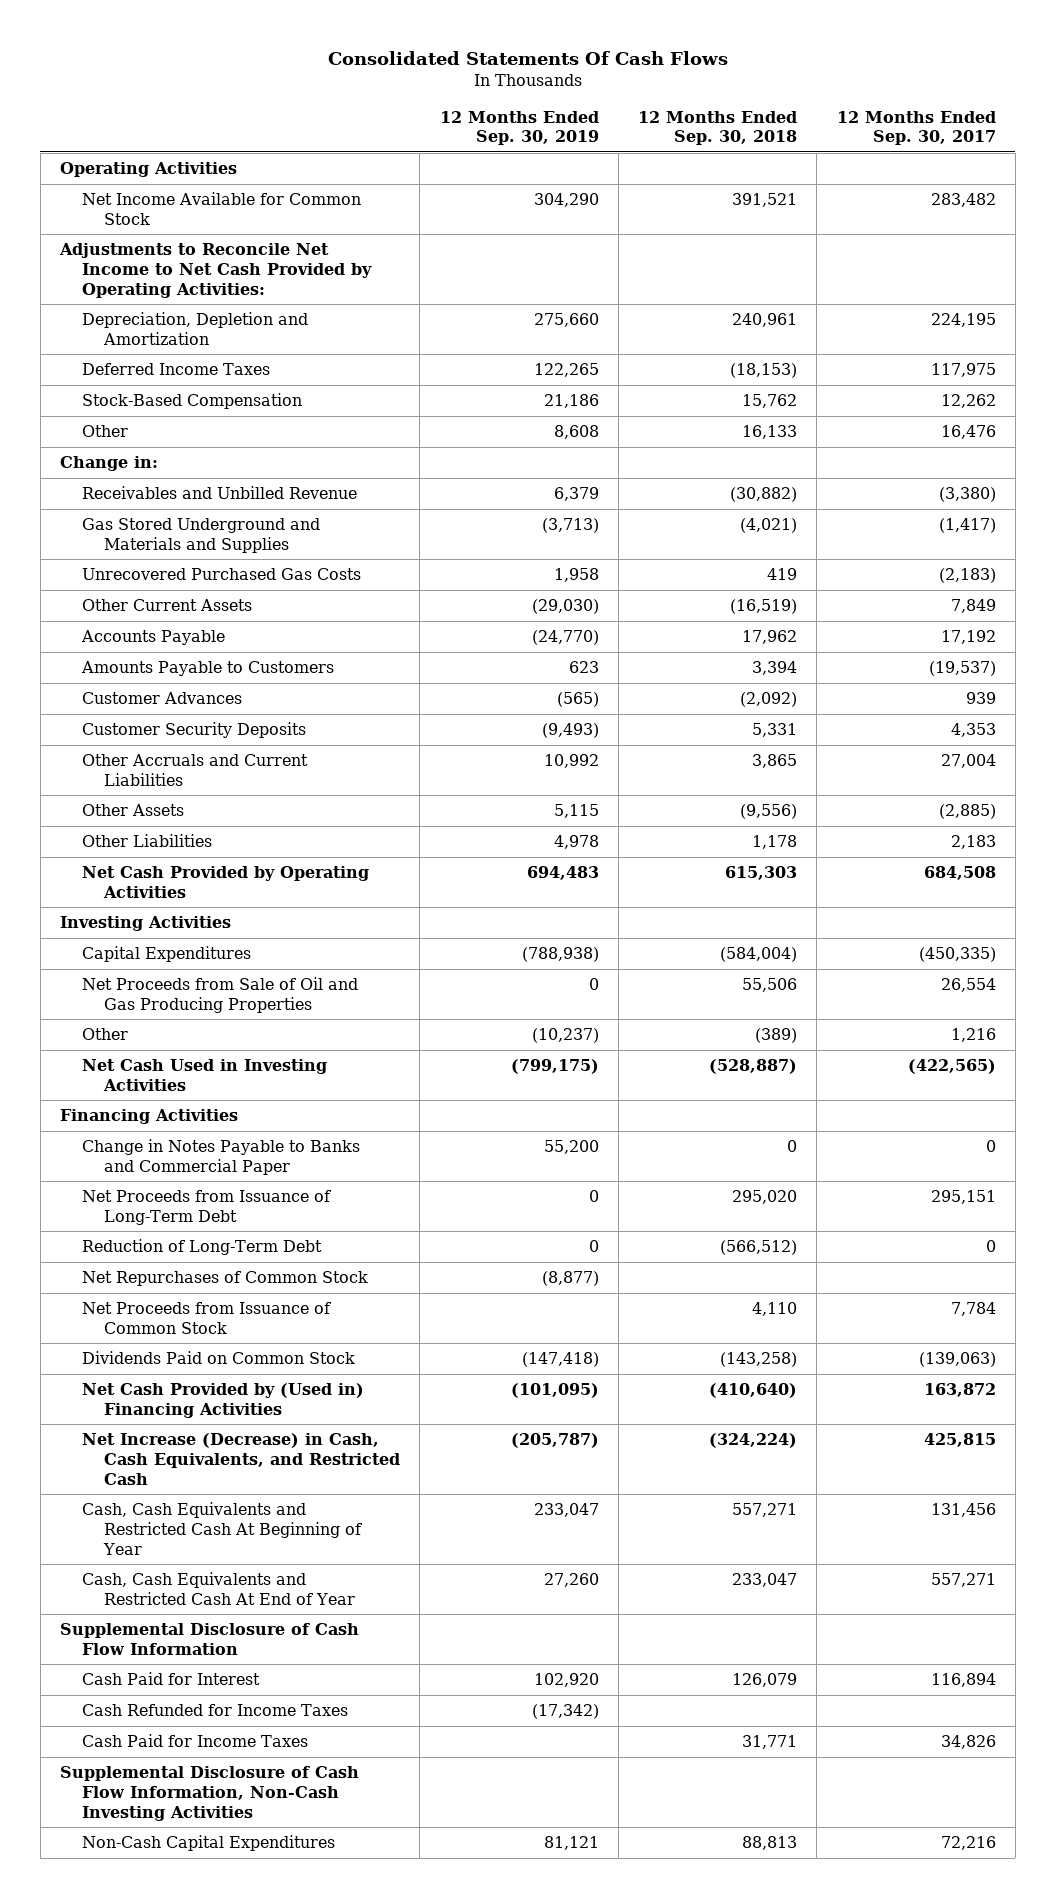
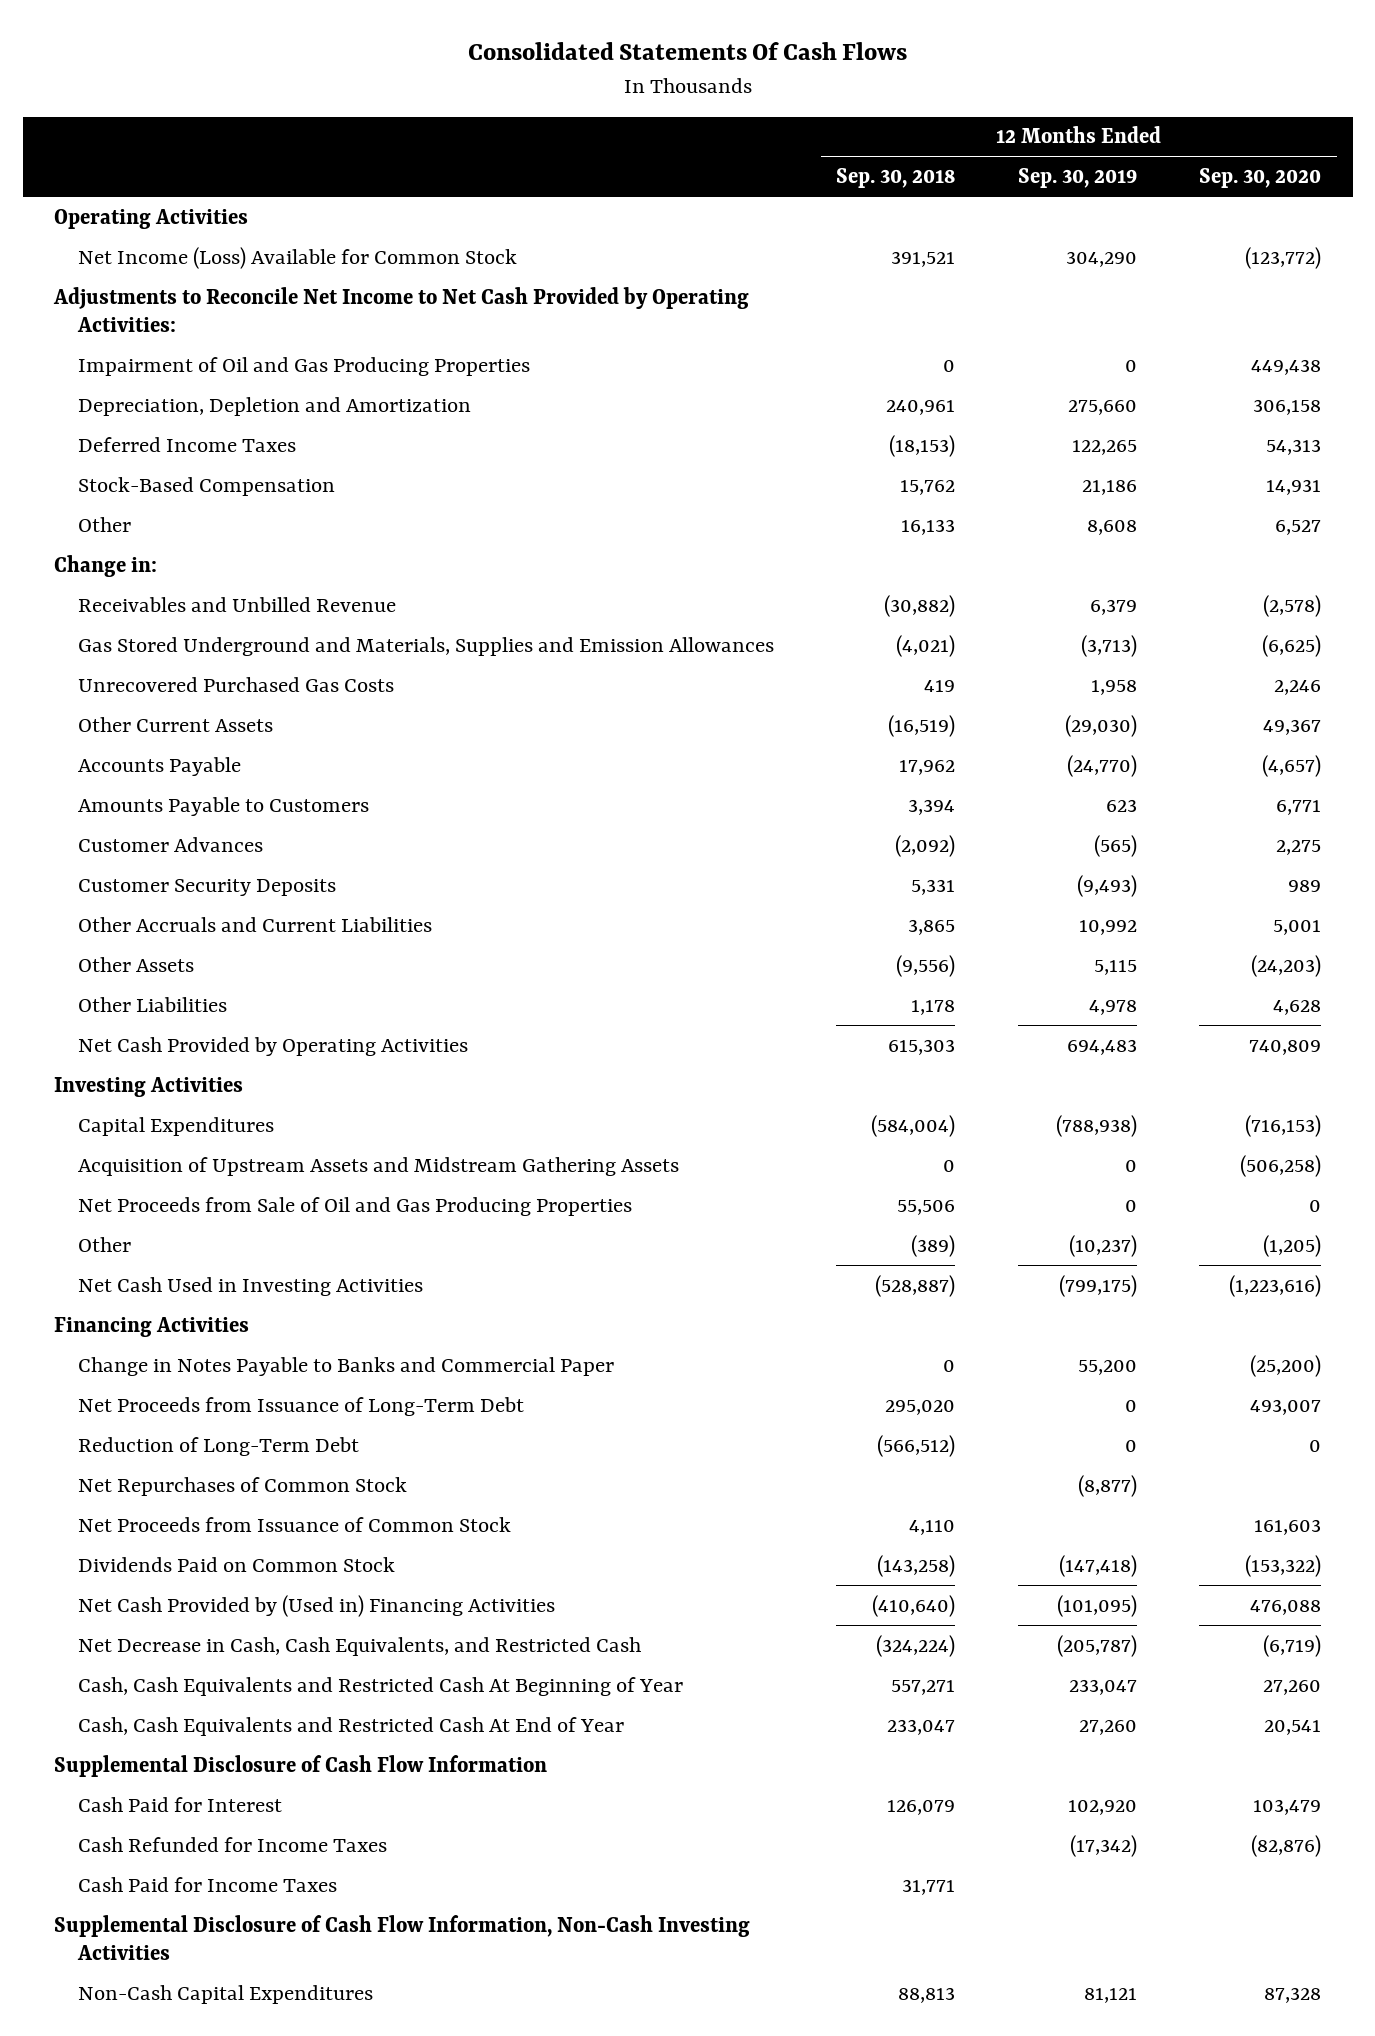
- | 12 Months Ended Sep. 30, 2019 | 12 Months Ended Sep. 30, 2018 | 12 Months Ended Sep. 30, 2017
+ | 12 Months Ended Sep. 30, 2018 | 12 Months Ended Sep. 30, 2019 | 12 Months Ended Sep. 30, 2020
- Net Income Available for Common Stock | 304,290 | 391,521 | 283,482
+ Net Income (Loss) Available for Common Stock | 391,521 | 304,290 | (123,772)
+ Impairment of Oil and Gas Producing Properties | 0 | 0 | 449,438
- Gas Stored Underground and Materials and Supplies | (3,713) | (4,021) | (1,417)
+ Gas Stored Underground and Materials, Supplies and Emission Allowances | (4,021) | (3,713) | (6,625)
+ Acquisition of Upstream Assets and Midstream Gathering Assets | 0 | 0 | (506,258)
- Net Increase (Decrease) in Cash, Cash Equivalents, and Restricted Cash | (205,787) | (324,224) | 425,815
+ Net Decrease in Cash, Cash Equivalents, and Restricted Cash | (324,224) | (205,787) | (6,719)

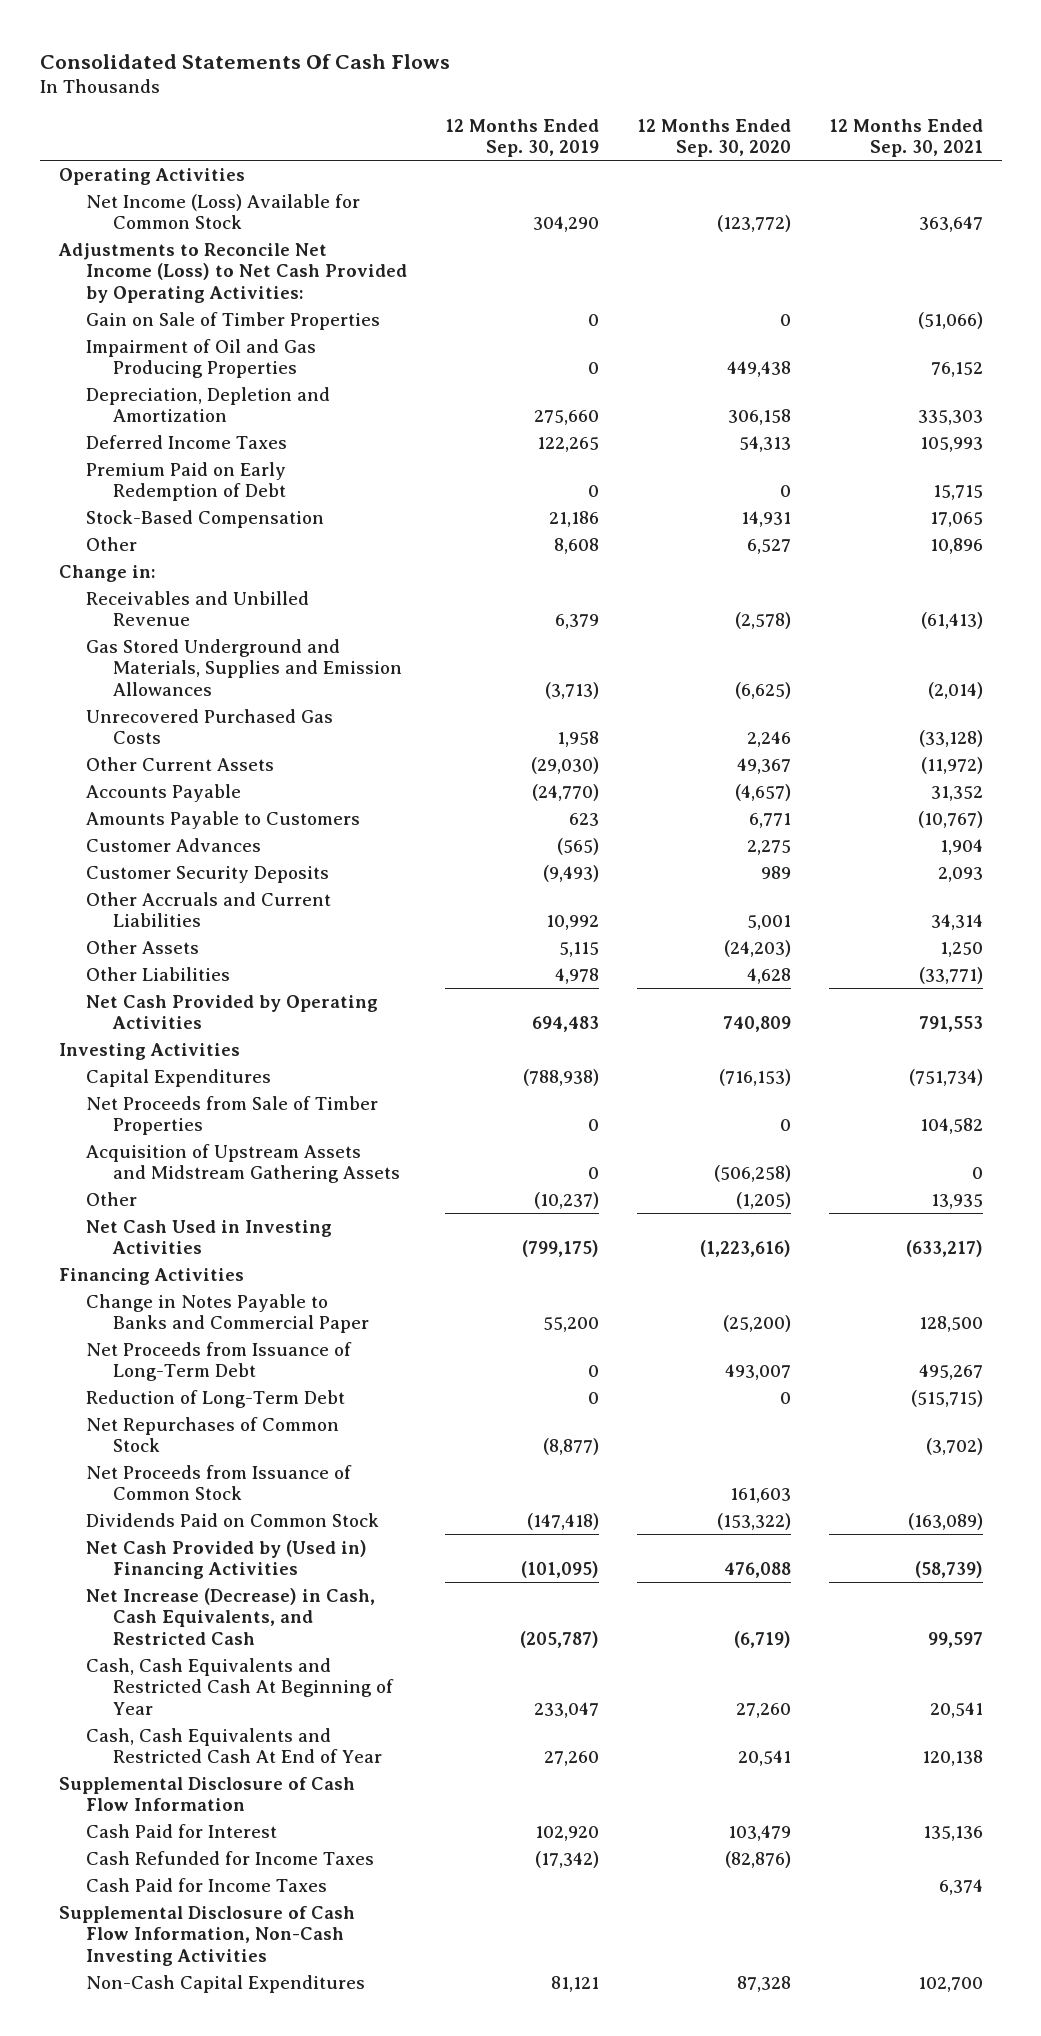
- | 12 Months Ended Sep. 30, 2018 | 12 Months Ended Sep. 30, 2019 | 12 Months Ended Sep. 30, 2020
+ | 12 Months Ended Sep. 30, 2019 | 12 Months Ended Sep. 30, 2020 | 12 Months Ended Sep. 30, 2021
- Adjustments to Reconcile Net Income to Net Cash Provided by Operating Activities:
+ Adjustments to Reconcile Net Income (Loss) to Net Cash Provided by Operating Activities:
+ Gain on Sale of Timber Properties | 0 | 0 | (51,066)
+ Premium Paid on Early Redemption of Debt | 0 | 0 | 15,715
+ Net Proceeds from Sale of Timber Properties | 0 | 0 | 104,582
- Net Proceeds from Sale of Oil and Gas Producing Properties | 55,506 | 0 | 0
- Net Decrease in Cash, Cash Equivalents, and Restricted Cash | (324,224) | (205,787) | (6,719)
+ Net Increase (Decrease) in Cash, Cash Equivalents, and Restricted Cash | (205,787) | (6,719) | 99,597

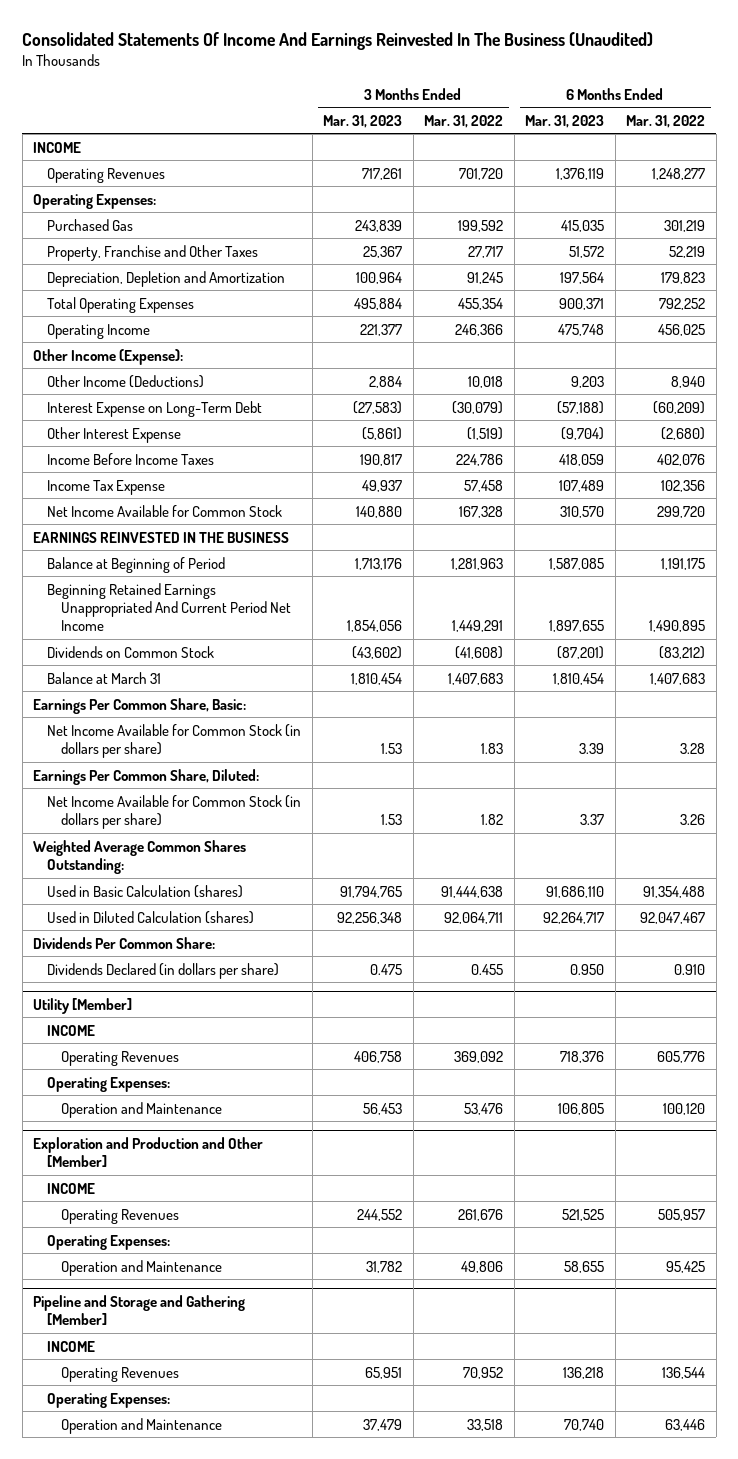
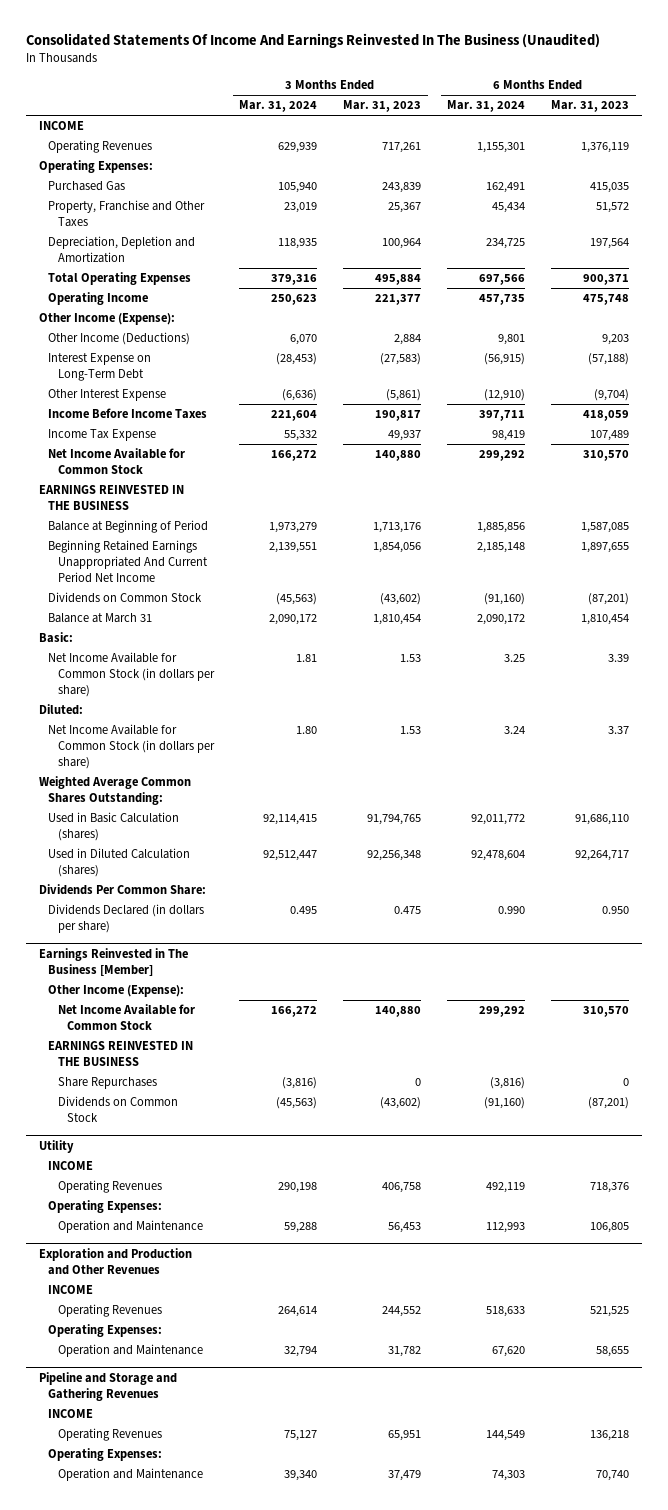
- | 3 Months Ended Mar. 31, 2023 | 3 Months Ended Mar. 31, 2022 | 6 Months Ended Mar. 31, 2023 | 6 Months Ended Mar. 31, 2022
+ | 3 Months Ended Mar. 31, 2024 | 3 Months Ended Mar. 31, 2023 | 6 Months Ended Mar. 31, 2024 | 6 Months Ended Mar. 31, 2023
- Earnings Per Common Share, Basic:
+ Basic:
- Earnings Per Common Share, Diluted:
+ Diluted:
- Utility [Member]
+ Earnings Reinvested in The Business [Member]
+ Other Income (Expense):
+ Net Income Available for Common Stock | 166,272 | 140,880 | 299,292 | 310,570
+ EARNINGS REINVESTED IN THE BUSINESS
+ Share Repurchases | (3,816) | 0 | (3,816) | 0
+ Dividends on Common Stock | (45,563) | (43,602) | (91,160) | (87,201)
+ Utility
- Exploration and Production and Other [Member]
+ Exploration and Production and Other Revenues
- Pipeline and Storage and Gathering [Member]
+ Pipeline and Storage and Gathering Revenues

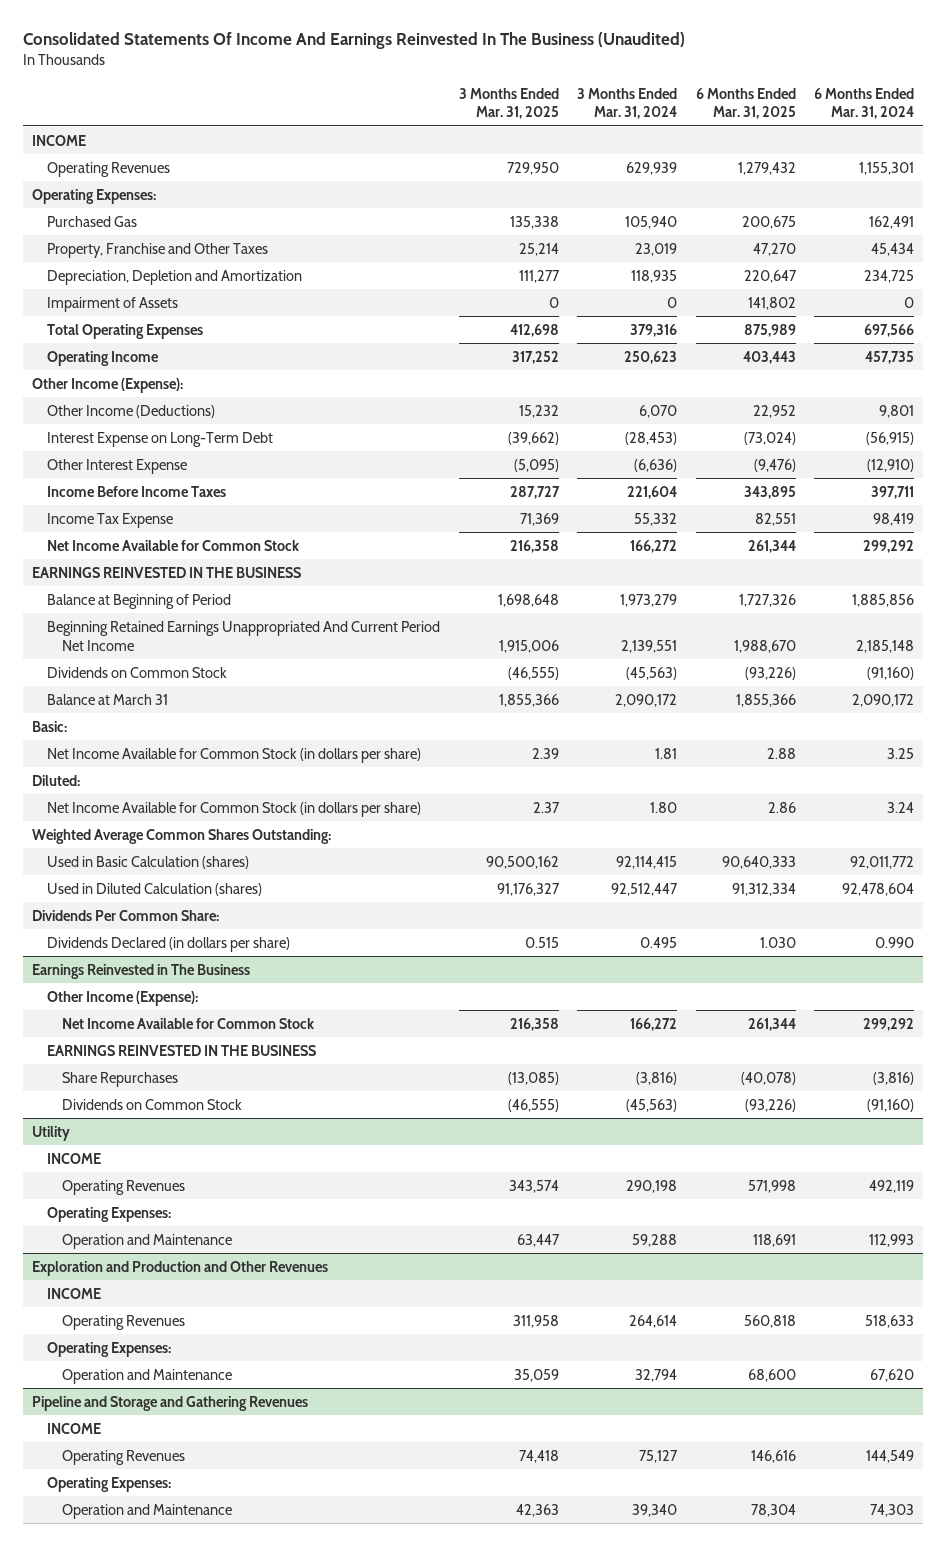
- | 3 Months Ended Mar. 31, 2024 | 3 Months Ended Mar. 31, 2023 | 6 Months Ended Mar. 31, 2024 | 6 Months Ended Mar. 31, 2023
+ | 3 Months Ended Mar. 31, 2025 | 3 Months Ended Mar. 31, 2024 | 6 Months Ended Mar. 31, 2025 | 6 Months Ended Mar. 31, 2024
+ Impairment of Assets | 0 | 0 | 141,802 | 0
- Earnings Reinvested in The Business [Member]
+ Earnings Reinvested in The Business

